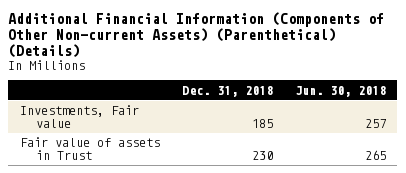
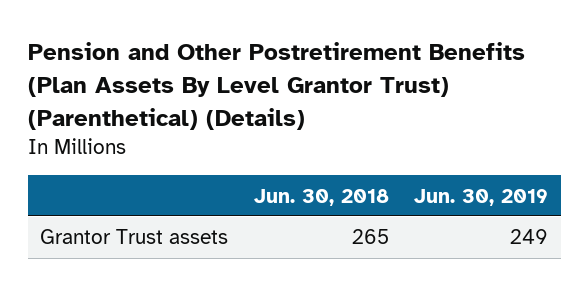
- Additional Financial Information (Components of Other Non-current Assets) (Parenthetical) (Details)
+ Pension and Other Postretirement Benefits (Plan Assets By Level Grantor Trust) (Parenthetical) (Details)
- | Dec. 31, 2018 | Jun. 30, 2018
+ | Jun. 30, 2018 | Jun. 30, 2019
- Investments, Fair value | 185 | 257
- Fair value of assets in Trust | 230 | 265
+ Grantor Trust assets | 265 | 249

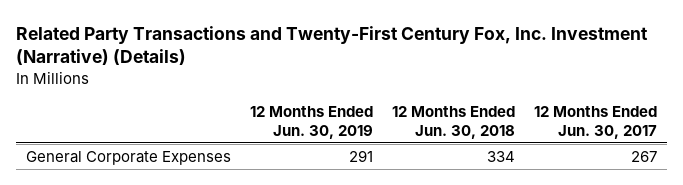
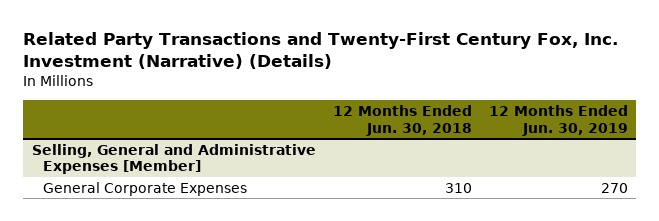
- | 12 Months Ended Jun. 30, 2019 | 12 Months Ended Jun. 30, 2018 | 12 Months Ended Jun. 30, 2017
+ | 12 Months Ended Jun. 30, 2018 | 12 Months Ended Jun. 30, 2019
- General Corporate Expenses | 291 | 334 | 267
+ Selling, General and Administrative Expenses [Member]
+ General Corporate Expenses | 310 | 270

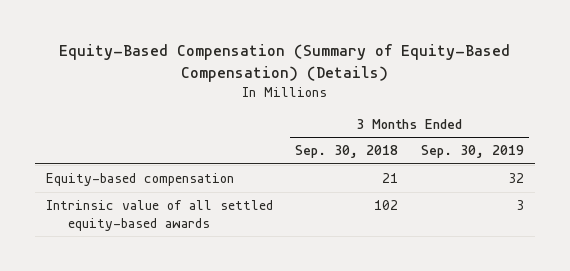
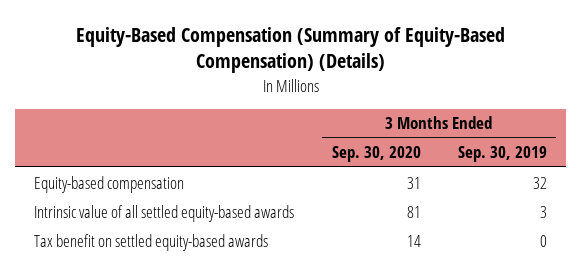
- | 3 Months Ended Sep. 30, 2018 | 3 Months Ended Sep. 30, 2019
+ | 3 Months Ended Sep. 30, 2020 | 3 Months Ended Sep. 30, 2019
+ Tax benefit on settled equity-based awards | 14 | 0

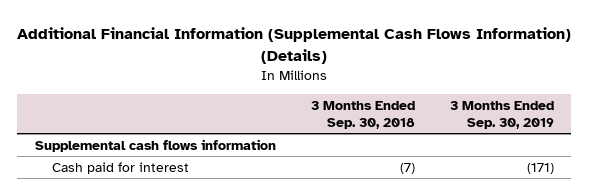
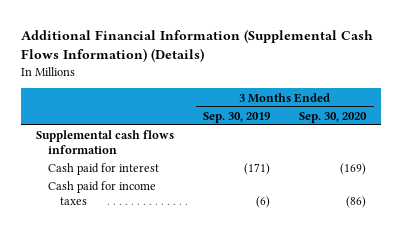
- | 3 Months Ended Sep. 30, 2018 | 3 Months Ended Sep. 30, 2019
+ | 3 Months Ended Sep. 30, 2019 | 3 Months Ended Sep. 30, 2020
+ Cash paid for income taxes | (6) | (86)

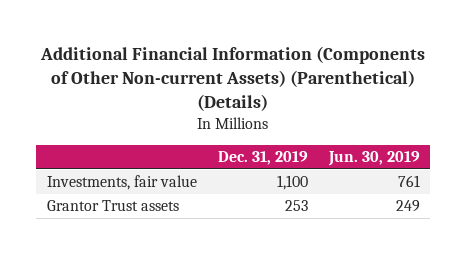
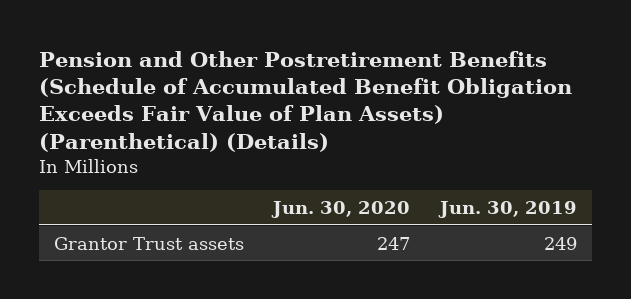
- Additional Financial Information (Components of Other Non-current Assets) (Parenthetical) (Details)
+ Pension and Other Postretirement Benefits (Schedule of Accumulated Benefit Obligation Exceeds Fair Value of Plan Assets) (Parenthetical) (Details)
- | Dec. 31, 2019 | Jun. 30, 2019
+ | Jun. 30, 2020 | Jun. 30, 2019
- Investments, fair value | 1,100 | 761

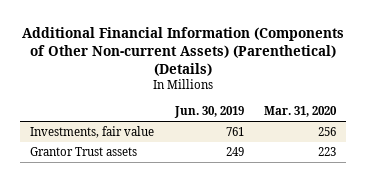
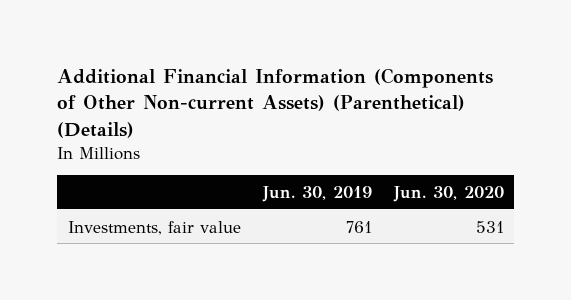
- | Jun. 30, 2019 | Mar. 31, 2020
+ | Jun. 30, 2019 | Jun. 30, 2020
- Grantor Trust assets | 249 | 223

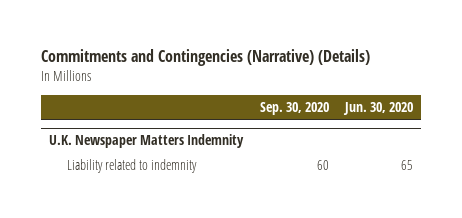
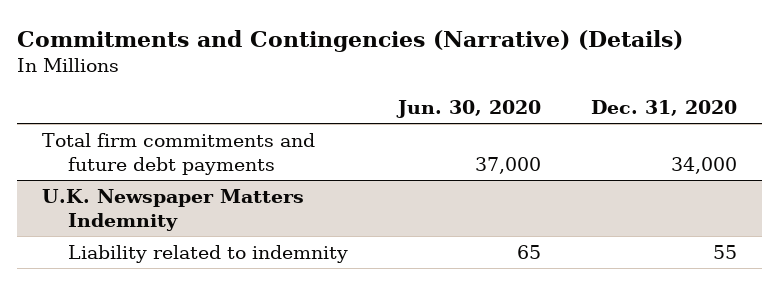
- | Sep. 30, 2020 | Jun. 30, 2020
+ | Jun. 30, 2020 | Dec. 31, 2020
+ Total firm commitments and future debt payments | 37,000 | 34,000

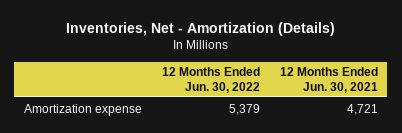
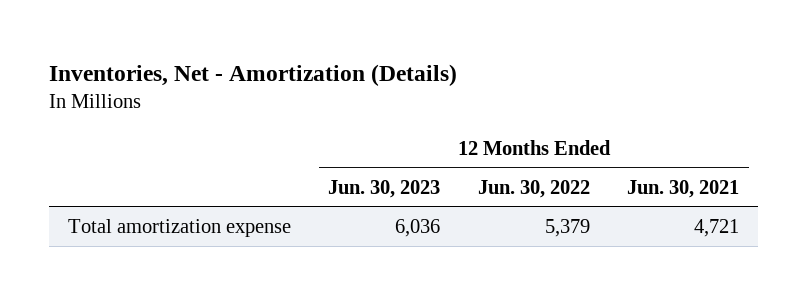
- | 12 Months Ended Jun. 30, 2022 | 12 Months Ended Jun. 30, 2021
+ | 12 Months Ended Jun. 30, 2023 | 12 Months Ended Jun. 30, 2022 | 12 Months Ended Jun. 30, 2021
- Amortization expense | 5,379 | 4,721
+ Total amortization expense | 6,036 | 5,379 | 4,721

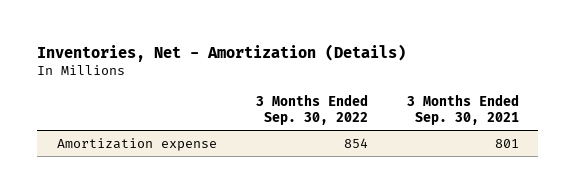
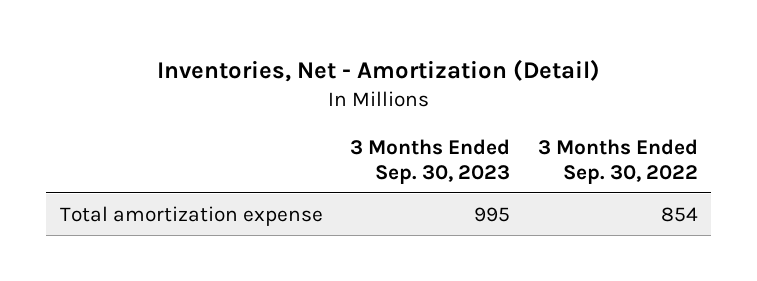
- Inventories, Net - Amortization (Details)
+ Inventories, Net - Amortization (Detail)
- | 3 Months Ended Sep. 30, 2022 | 3 Months Ended Sep. 30, 2021
+ | 3 Months Ended Sep. 30, 2023 | 3 Months Ended Sep. 30, 2022
- Amortization expense | 854 | 801
+ Total amortization expense | 995 | 854

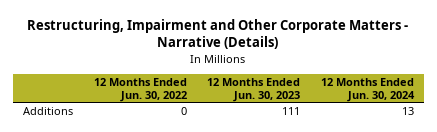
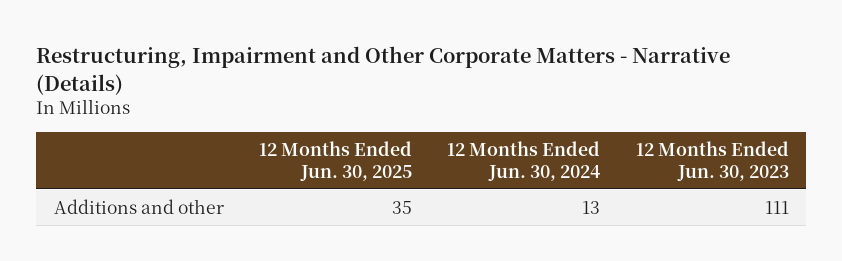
- | 12 Months Ended Jun. 30, 2022 | 12 Months Ended Jun. 30, 2023 | 12 Months Ended Jun. 30, 2024
+ | 12 Months Ended Jun. 30, 2025 | 12 Months Ended Jun. 30, 2024 | 12 Months Ended Jun. 30, 2023
- Additions | 0 | 111 | 13
+ Additions and other | 35 | 13 | 111

